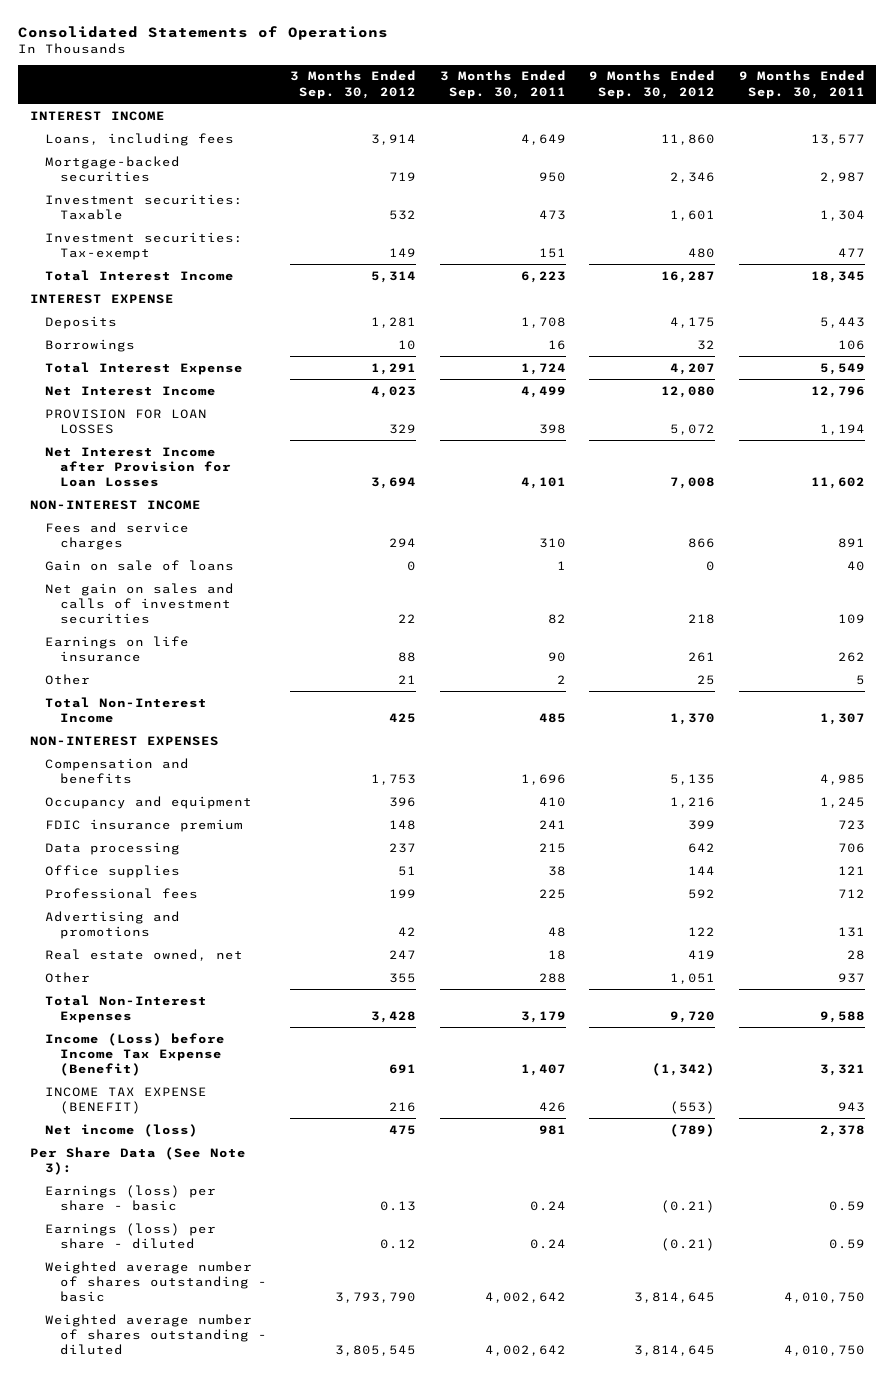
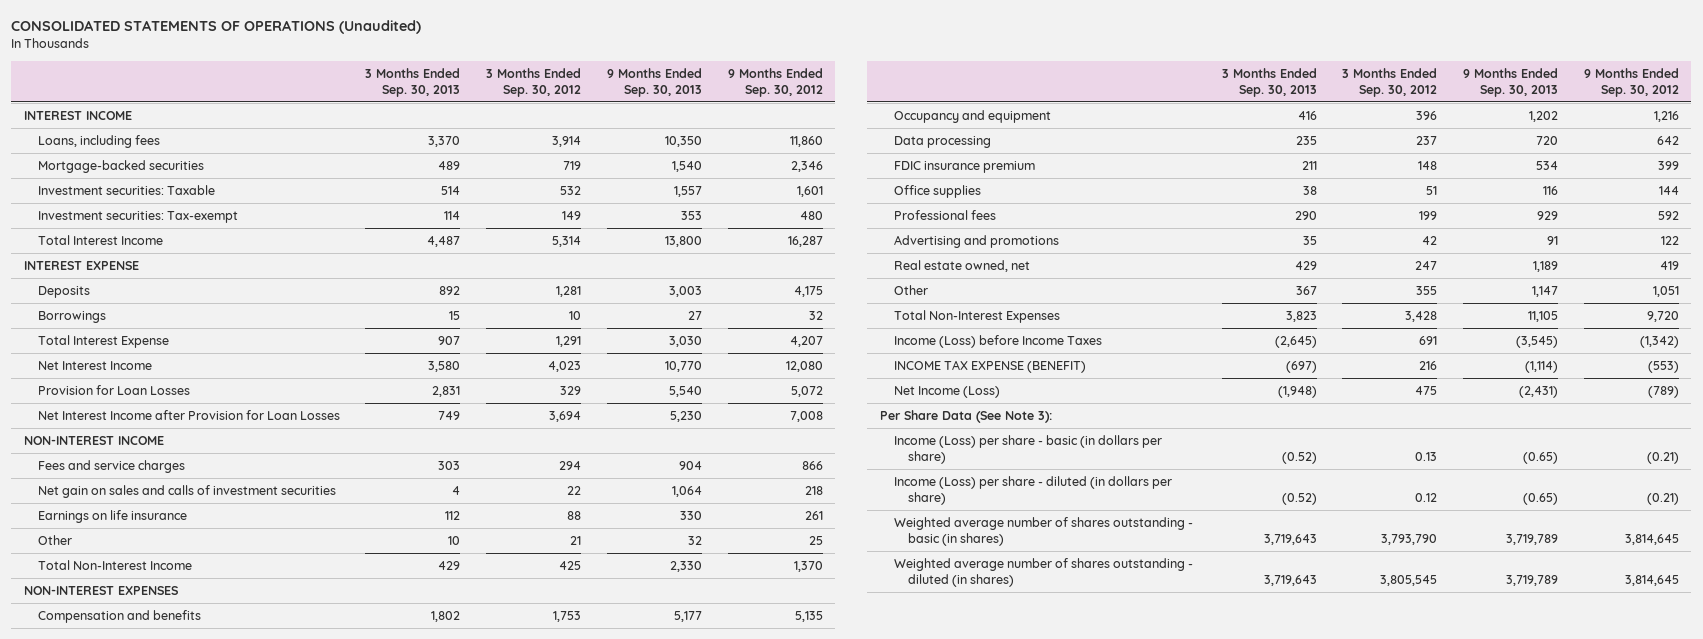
- Consolidated Statements of Operations
+ CONSOLIDATED STATEMENTS OF OPERATIONS (Unaudited)
- | 3 Months Ended Sep. 30, 2012 | 3 Months Ended Sep. 30, 2011 | 9 Months Ended Sep. 30, 2012 | 9 Months Ended Sep. 30, 2011
+ | 3 Months Ended Sep. 30, 2013 | 3 Months Ended Sep. 30, 2012 | 9 Months Ended Sep. 30, 2013 | 9 Months Ended Sep. 30, 2012
- PROVISION FOR LOAN LOSSES | 329 | 398 | 5,072 | 1,194
+ Provision for Loan Losses | 2,831 | 329 | 5,540 | 5,072
- Gain on sale of loans | 0 | 1 | 0 | 40
moved down: FDIC insurance premium | 211 | 148 | 534 | 399
- Income (Loss) before Income Tax Expense (Benefit) | 691 | 1,407 | (1,342) | 3,321
+ Income (Loss) before Income Taxes | (2,645) | 691 | (3,545) | (1,342)
- Net income (loss) | 475 | 981 | (789) | 2,378
+ Net Income (Loss) | (1,948) | 475 | (2,431) | (789)
- Earnings (loss) per share - basic | 0.13 | 0.24 | (0.21) | 0.59
- Earnings (loss) per share - diluted | 0.12 | 0.24 | (0.21) | 0.59
- Weighted average number of shares outstanding - basic | 3,793,790 | 4,002,642 | 3,814,645 | 4,010,750
- Weighted average number of shares outstanding - diluted | 3,805,545 | 4,002,642 | 3,814,645 | 4,010,750
+ Income (Loss) per share - basic (in dollars per share) | (0.52) | 0.13 | (0.65) | (0.21)
+ Income (Loss) per share - diluted (in dollars per share) | (0.52) | 0.12 | (0.65) | (0.21)
+ Weighted average number of shares outstanding - basic (in shares) | 3,719,643 | 3,793,790 | 3,719,789 | 3,814,645
+ Weighted average number of shares outstanding - diluted (in shares) | 3,719,643 | 3,805,545 | 3,719,789 | 3,814,645

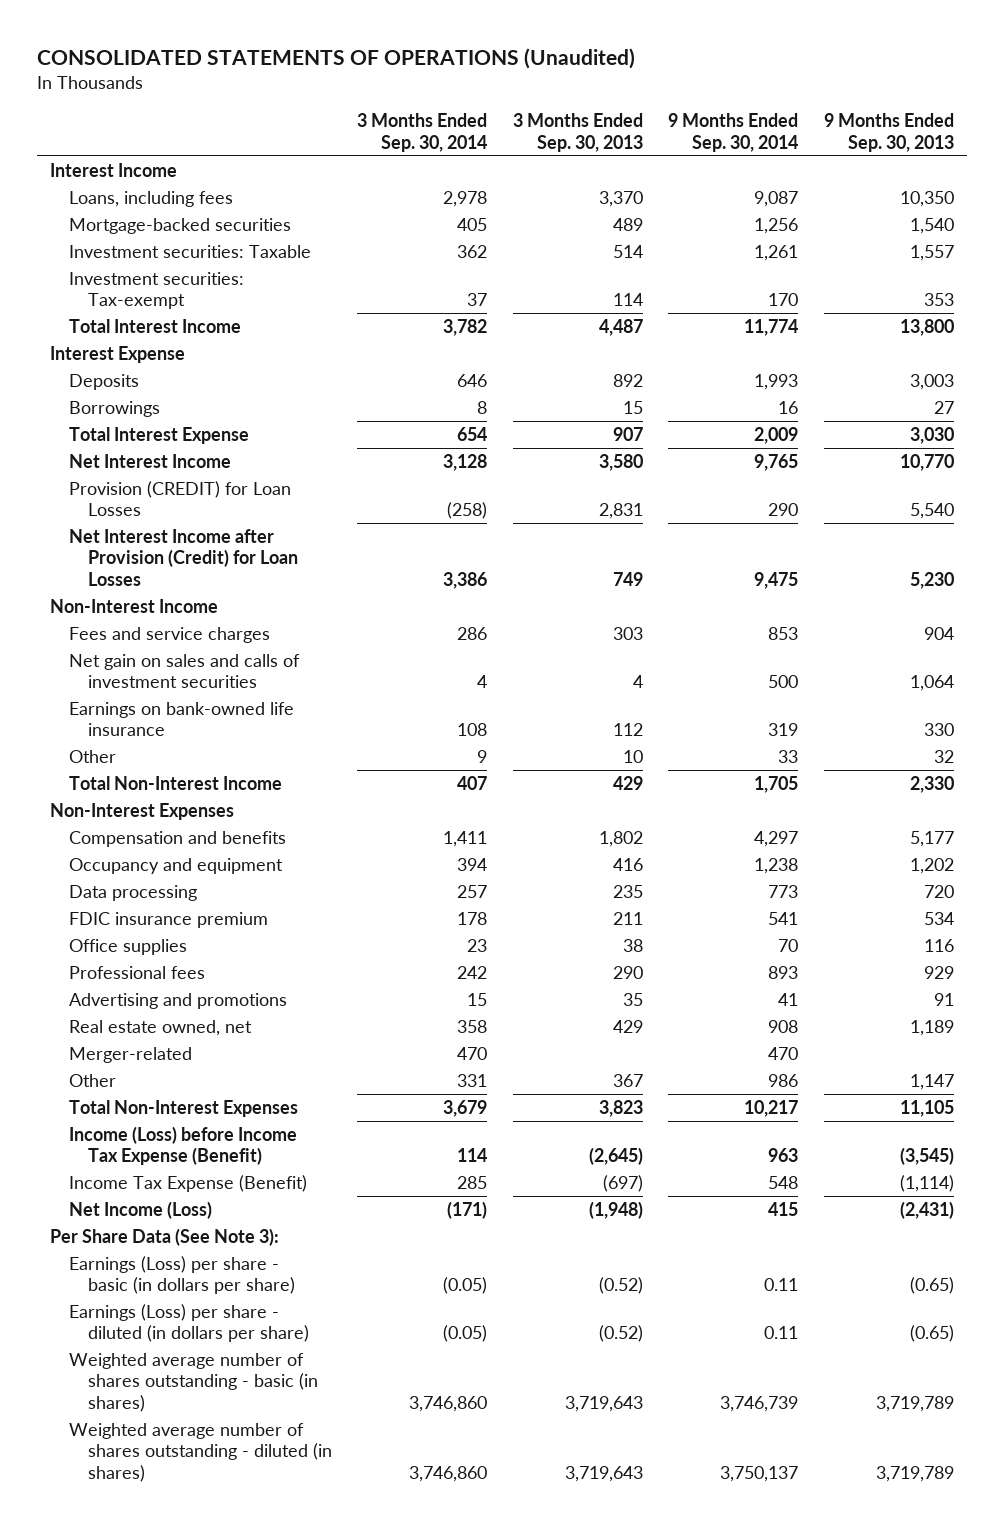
- | 3 Months Ended Sep. 30, 2013 | 3 Months Ended Sep. 30, 2012 | 9 Months Ended Sep. 30, 2013 | 9 Months Ended Sep. 30, 2012
+ | 3 Months Ended Sep. 30, 2014 | 3 Months Ended Sep. 30, 2013 | 9 Months Ended Sep. 30, 2014 | 9 Months Ended Sep. 30, 2013
- INTEREST INCOME
+ Interest Income
- INTEREST EXPENSE
+ Interest Expense
- Provision for Loan Losses | 2,831 | 329 | 5,540 | 5,072
- Net Interest Income after Provision for Loan Losses | 749 | 3,694 | 5,230 | 7,008
- NON-INTEREST INCOME
+ Provision (CREDIT) for Loan Losses | (258) | 2,831 | 290 | 5,540
+ Net Interest Income after Provision (Credit) for Loan Losses | 3,386 | 749 | 9,475 | 5,230
+ Non-Interest Income
- Earnings on life insurance | 112 | 88 | 330 | 261
+ Earnings on bank-owned life insurance | 108 | 112 | 319 | 330
- NON-INTEREST EXPENSES
+ Non-Interest Expenses
+ Merger-related | 470 | | 470 |
- Income (Loss) before Income Taxes | (2,645) | 691 | (3,545) | (1,342)
- INCOME TAX EXPENSE (BENEFIT) | (697) | 216 | (1,114) | (553)
+ Income (Loss) before Income Tax Expense (Benefit) | 114 | (2,645) | 963 | (3,545)
+ Income Tax Expense (Benefit) | 285 | (697) | 548 | (1,114)
- Income (Loss) per share - basic (in dollars per share) | (0.52) | 0.13 | (0.65) | (0.21)
- Income (Loss) per share - diluted (in dollars per share) | (0.52) | 0.12 | (0.65) | (0.21)
+ Earnings (Loss) per share - basic (in dollars per share) | (0.05) | (0.52) | 0.11 | (0.65)
+ Earnings (Loss) per share - diluted (in dollars per share) | (0.05) | (0.52) | 0.11 | (0.65)

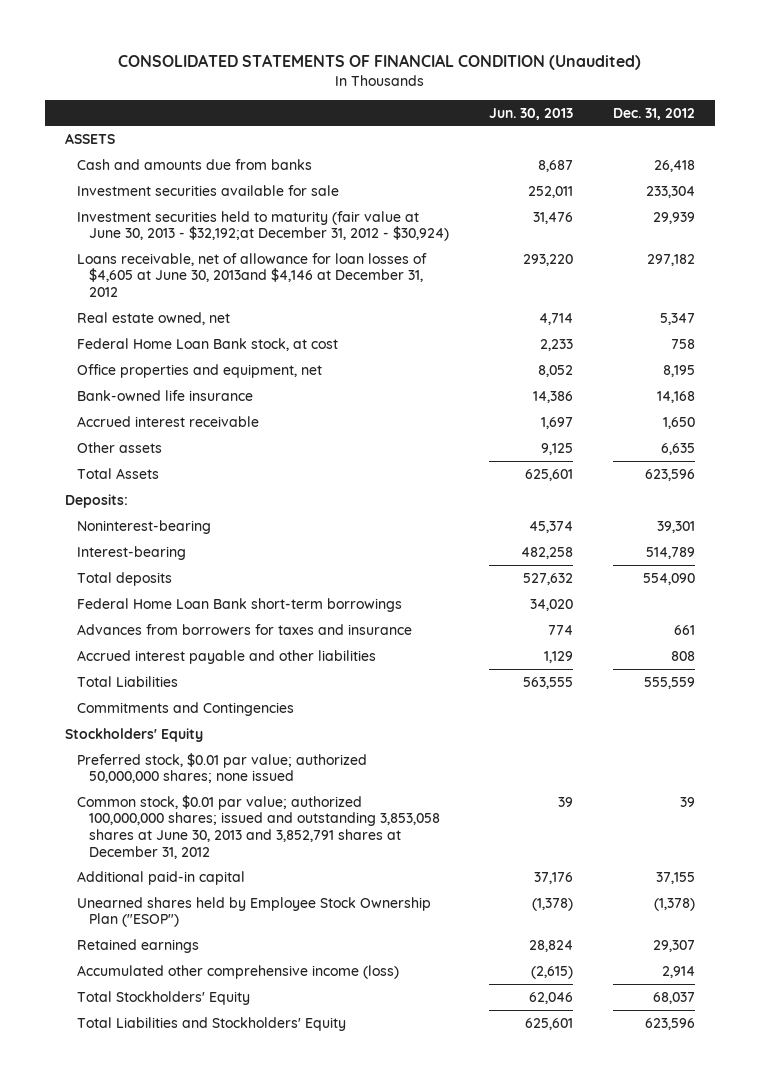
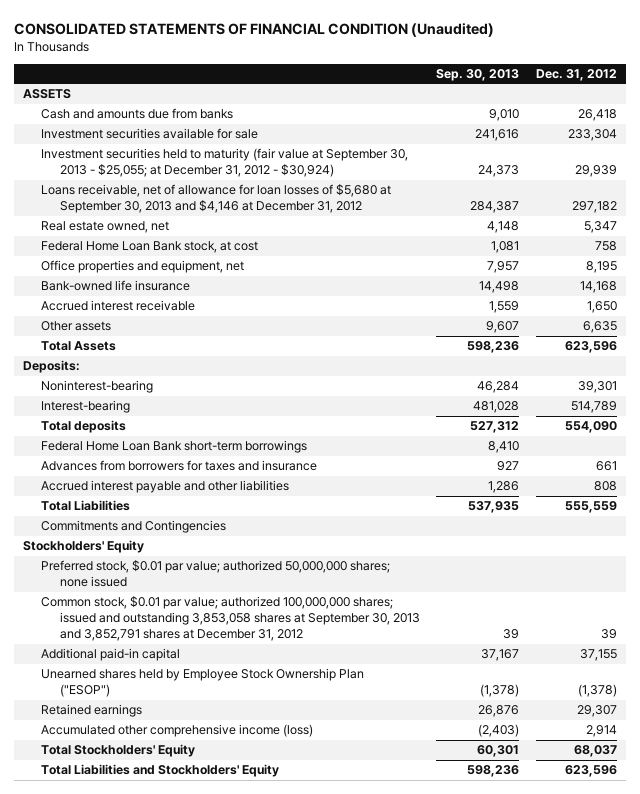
- | Jun. 30, 2013 | Dec. 31, 2012
+ | Sep. 30, 2013 | Dec. 31, 2012
- Investment securities held to maturity (fair value at June 30, 2013 - $32,192;at December 31, 2012 - $30,924) | 31,476 | 29,939
- Loans receivable, net of allowance for loan losses of $4,605 at June 30, 2013and $4,146 at December 31, 2012 | 293,220 | 297,182
+ Investment securities held to maturity (fair value at September 30, 2013 - $25,055; at December 31, 2012 - $30,924) | 24,373 | 29,939
+ Loans receivable, net of allowance for loan losses of $5,680 at September 30, 2013 and $4,146 at December 31, 2012 | 284,387 | 297,182
- Common stock, $0.01 par value; authorized 100,000,000 shares; issued and outstanding 3,853,058 shares at June 30, 2013 and 3,852,791 shares at December 31, 2012 | 39 | 39
+ Common stock, $0.01 par value; authorized 100,000,000 shares; issued and outstanding 3,853,058 shares at September 30, 2013 and 3,852,791 shares at December 31, 2012 | 39 | 39

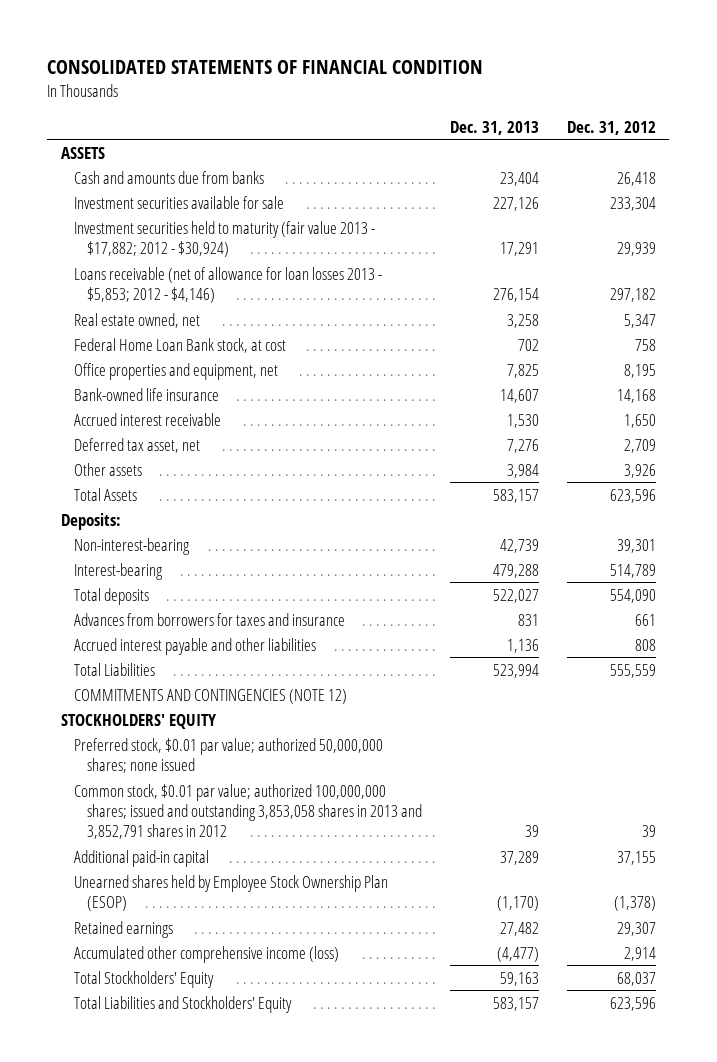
- CONSOLIDATED STATEMENTS OF FINANCIAL CONDITION (Unaudited)
+ CONSOLIDATED STATEMENTS OF FINANCIAL CONDITION
- | Sep. 30, 2013 | Dec. 31, 2012
+ | Dec. 31, 2013 | Dec. 31, 2012
- Investment securities held to maturity (fair value at September 30, 2013 - $25,055; at December 31, 2012 - $30,924) | 24,373 | 29,939
- Loans receivable, net of allowance for loan losses of $5,680 at September 30, 2013 and $4,146 at December 31, 2012 | 284,387 | 297,182
+ Investment securities held to maturity (fair value 2013 - $17,882; 2012 - $30,924) | 17,291 | 29,939
+ Loans receivable (net of allowance for loan losses 2013 - $5,853; 2012 - $4,146) | 276,154 | 297,182
- Other assets | 9,607 | 6,635
+ Deferred tax asset, net | 7,276 | 2,709
+ Other assets | 3,984 | 3,926
- Noninterest-bearing | 46,284 | 39,301
+ Non-interest-bearing | 42,739 | 39,301
- Federal Home Loan Bank short-term borrowings | 8,410 |
- Commitments and Contingencies
- Stockholders' Equity
+ COMMITMENTS AND CONTINGENCIES (NOTE 12)
+ STOCKHOLDERS' EQUITY
- Common stock, $0.01 par value; authorized 100,000,000 shares; issued and outstanding 3,853,058 shares at September 30, 2013 and 3,852,791 shares at December 31, 2012 | 39 | 39
+ Common stock, $0.01 par value; authorized 100,000,000 shares; issued and outstanding 3,853,058 shares in 2013 and 3,852,791 shares in 2012 | 39 | 39
- Unearned shares held by Employee Stock Ownership Plan ("ESOP") | (1,378) | (1,378)
+ Unearned shares held by Employee Stock Ownership Plan (ESOP) | (1,170) | (1,378)

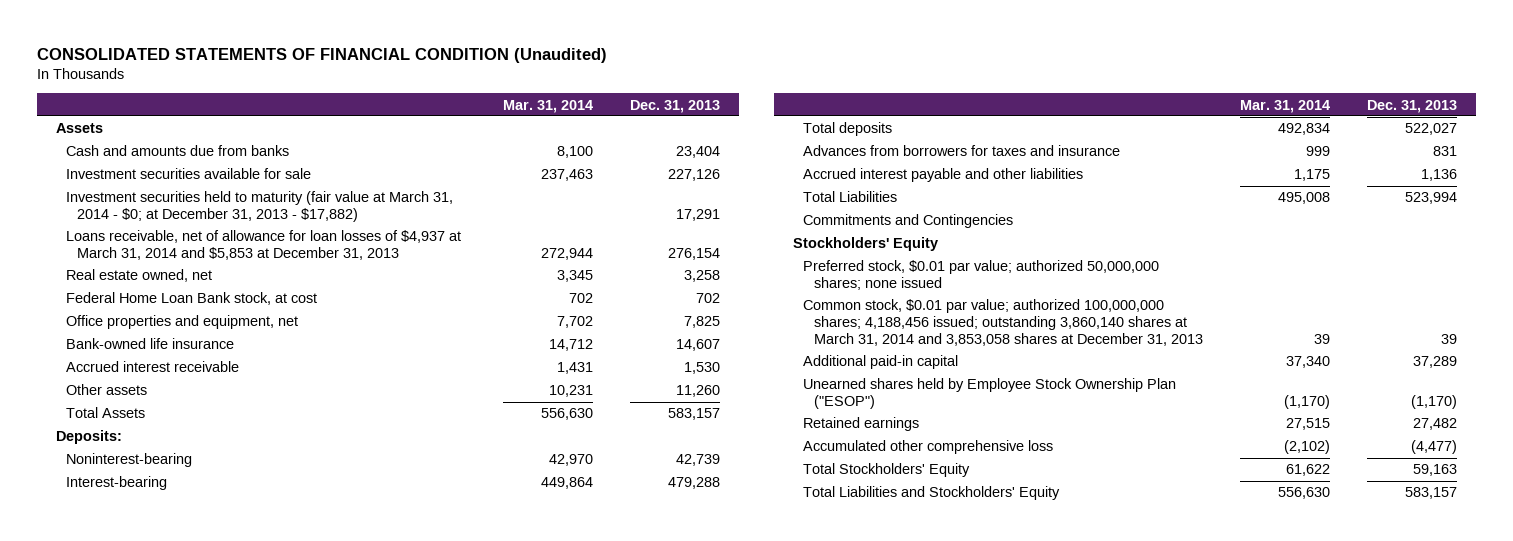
- CONSOLIDATED STATEMENTS OF FINANCIAL CONDITION
+ CONSOLIDATED STATEMENTS OF FINANCIAL CONDITION (Unaudited)
- | Dec. 31, 2013 | Dec. 31, 2012
+ | Mar. 31, 2014 | Dec. 31, 2013
- ASSETS
+ Assets
- Investment securities held to maturity (fair value 2013 - $17,882; 2012 - $30,924) | 17,291 | 29,939
- Loans receivable (net of allowance for loan losses 2013 - $5,853; 2012 - $4,146) | 276,154 | 297,182
+ Investment securities held to maturity (fair value at March 31, 2014 - $0; at December 31, 2013 - $17,882) | | 17,291
+ Loans receivable, net of allowance for loan losses of $4,937 at March 31, 2014 and $5,853 at December 31, 2013 | 272,944 | 276,154
- Deferred tax asset, net | 7,276 | 2,709
- Other assets | 3,984 | 3,926
+ Other assets | 10,231 | 11,260
- Non-interest-bearing | 42,739 | 39,301
+ Noninterest-bearing | 42,970 | 42,739
- COMMITMENTS AND CONTINGENCIES (NOTE 12)
- STOCKHOLDERS' EQUITY
+ Commitments and Contingencies
+ Stockholders' Equity
- Common stock, $0.01 par value; authorized 100,000,000 shares; issued and outstanding 3,853,058 shares in 2013 and 3,852,791 shares in 2012 | 39 | 39
+ Common stock, $0.01 par value; authorized 100,000,000 shares; 4,188,456 issued; outstanding 3,860,140 shares at March 31, 2014 and 3,853,058 shares at December 31, 2013 | 39 | 39
- Unearned shares held by Employee Stock Ownership Plan (ESOP) | (1,170) | (1,378)
+ Unearned shares held by Employee Stock Ownership Plan ("ESOP") | (1,170) | (1,170)
- Accumulated other comprehensive income (loss) | (4,477) | 2,914
+ Accumulated other comprehensive loss | (2,102) | (4,477)

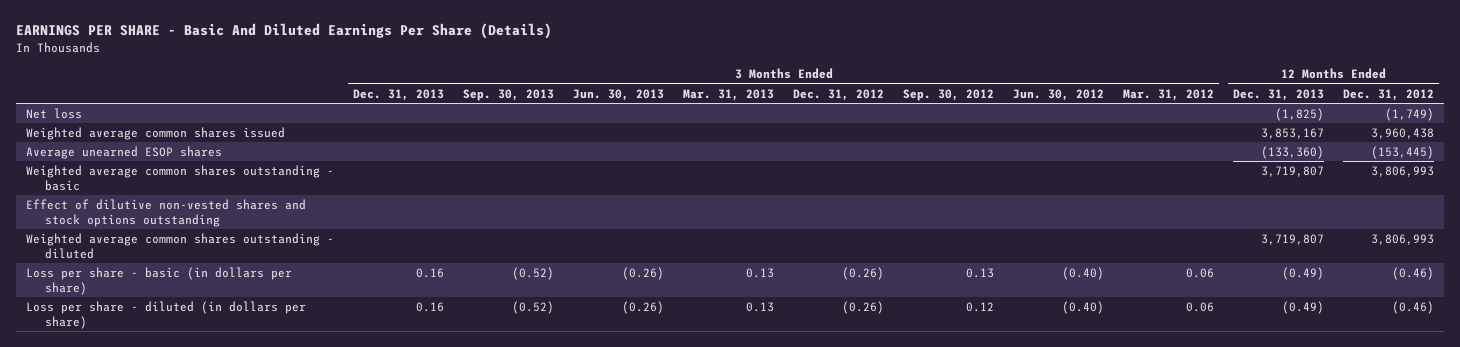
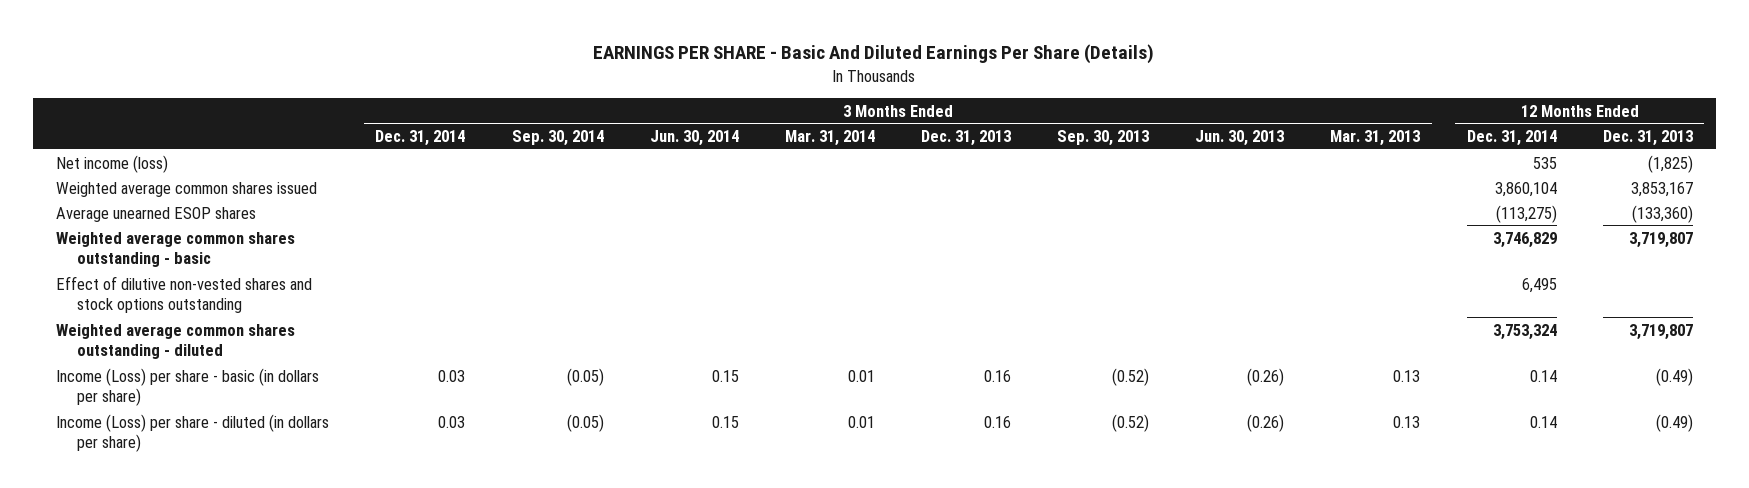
- | 3 Months Ended Dec. 31, 2013 | 3 Months Ended Sep. 30, 2013 | 3 Months Ended Jun. 30, 2013 | 3 Months Ended Mar. 31, 2013 | 3 Months Ended Dec. 31, 2012 | 3 Months Ended Sep. 30, 2012 | 3 Months Ended Jun. 30, 2012 | 3 Months Ended Mar. 31, 2012 | 12 Months Ended Dec. 31, 2013 | 12 Months Ended Dec. 31, 2012
+ | 3 Months Ended Dec. 31, 2014 | 3 Months Ended Sep. 30, 2014 | 3 Months Ended Jun. 30, 2014 | 3 Months Ended Mar. 31, 2014 | 3 Months Ended Dec. 31, 2013 | 3 Months Ended Sep. 30, 2013 | 3 Months Ended Jun. 30, 2013 | 3 Months Ended Mar. 31, 2013 | 12 Months Ended Dec. 31, 2014 | 12 Months Ended Dec. 31, 2013
- Net loss | | | | | | | | | (1,825) | (1,749)
+ Net income (loss) | | | | | | | | | 535 | (1,825)
- Loss per share - basic (in dollars per share) | 0.16 | (0.52) | (0.26) | 0.13 | (0.26) | 0.13 | (0.40) | 0.06 | (0.49) | (0.46)
- Loss per share - diluted (in dollars per share) | 0.16 | (0.52) | (0.26) | 0.13 | (0.26) | 0.12 | (0.40) | 0.06 | (0.49) | (0.46)
+ Income (Loss) per share - basic (in dollars per share) | 0.03 | (0.05) | 0.15 | 0.01 | 0.16 | (0.52) | (0.26) | 0.13 | 0.14 | (0.49)
+ Income (Loss) per share - diluted (in dollars per share) | 0.03 | (0.05) | 0.15 | 0.01 | 0.16 | (0.52) | (0.26) | 0.13 | 0.14 | (0.49)

